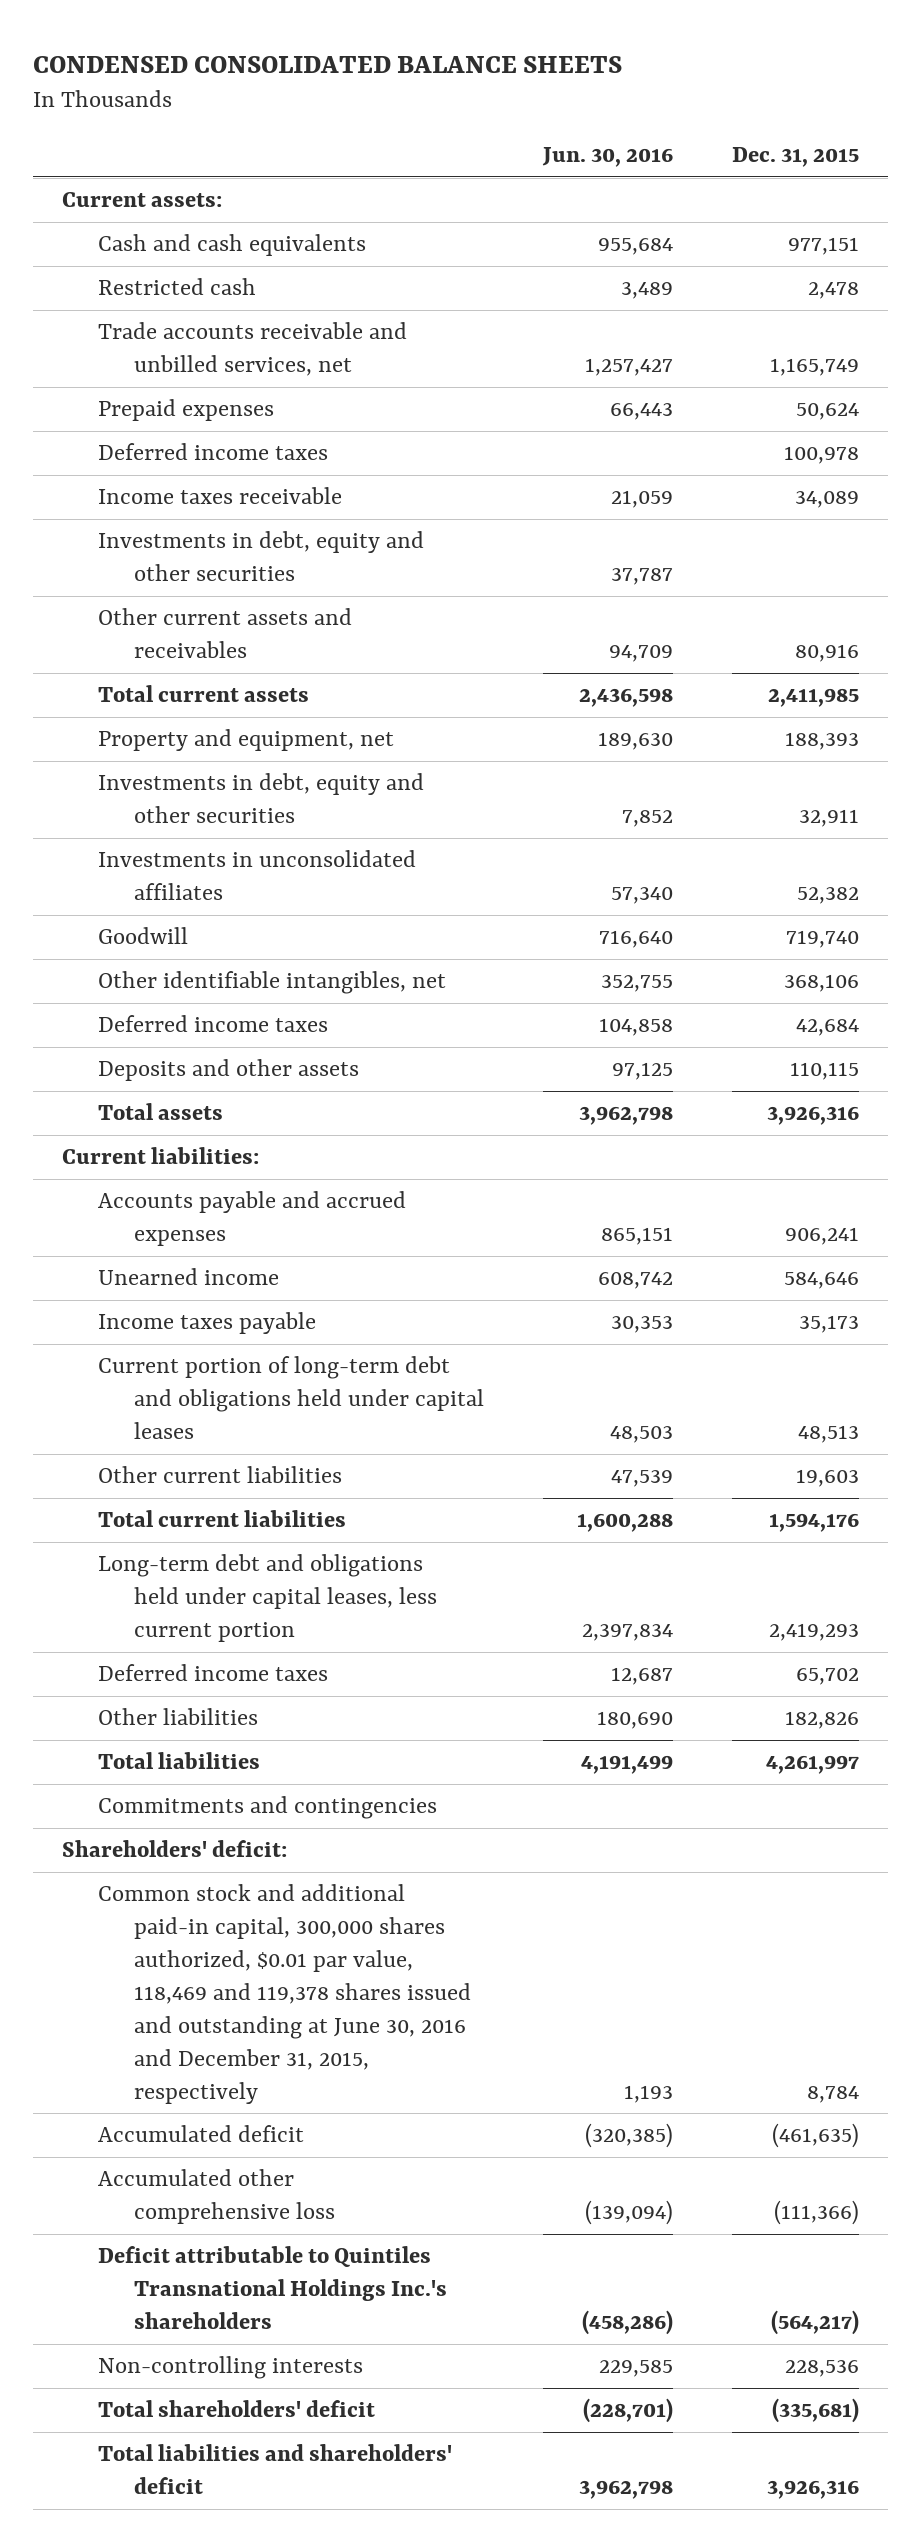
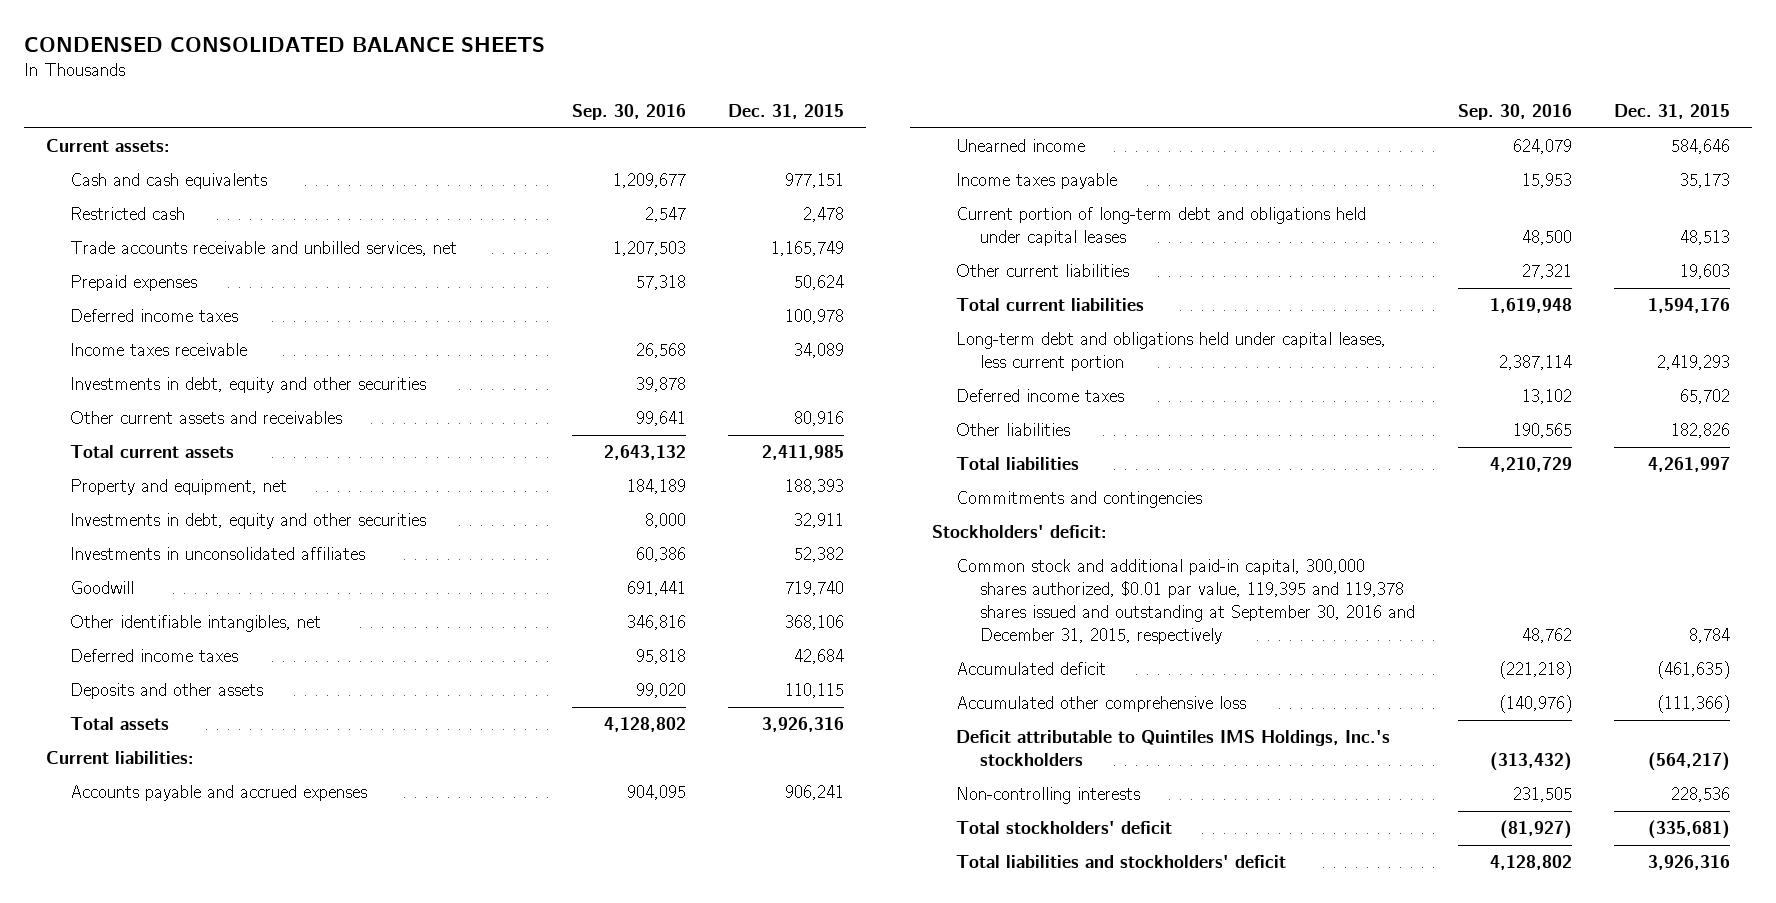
- | Jun. 30, 2016 | Dec. 31, 2015
+ | Sep. 30, 2016 | Dec. 31, 2015
- Shareholders' deficit:
- Common stock and additional paid-in capital, 300,000 shares authorized, $0.01 par value, 118,469 and 119,378 shares issued and outstanding at June 30, 2016 and December 31, 2015, respectively | 1,193 | 8,784
+ Stockholders' deficit:
+ Common stock and additional paid-in capital, 300,000 shares authorized, $0.01 par value, 119,395 and 119,378 shares issued and outstanding at September 30, 2016 and December 31, 2015, respectively | 48,762 | 8,784
- Deficit attributable to Quintiles Transnational Holdings Inc.'s shareholders | (458,286) | (564,217)
+ Deficit attributable to Quintiles IMS Holdings, Inc.'s stockholders | (313,432) | (564,217)
- Total shareholders' deficit | (228,701) | (335,681)
- Total liabilities and shareholders' deficit | 3,962,798 | 3,926,316
+ Total stockholders' deficit | (81,927) | (335,681)
+ Total liabilities and stockholders' deficit | 4,128,802 | 3,926,316

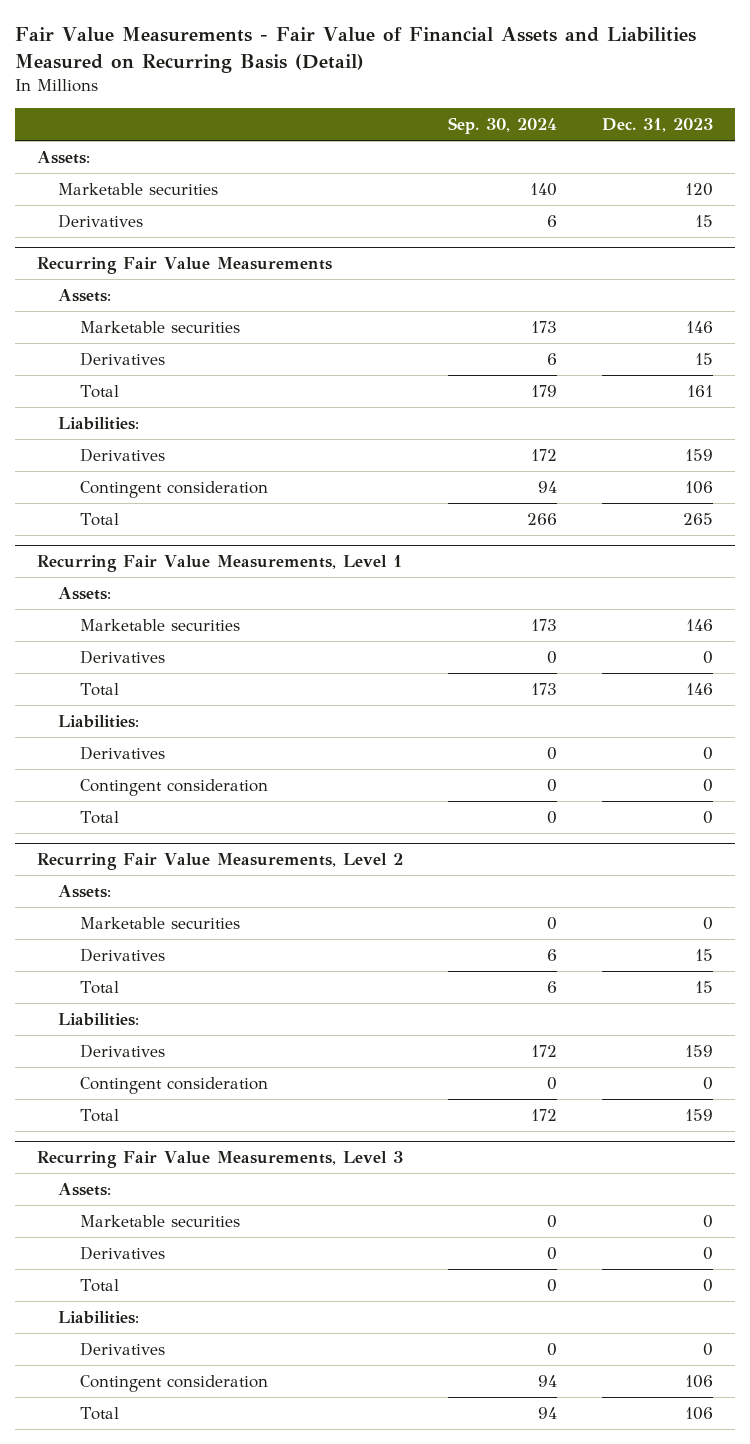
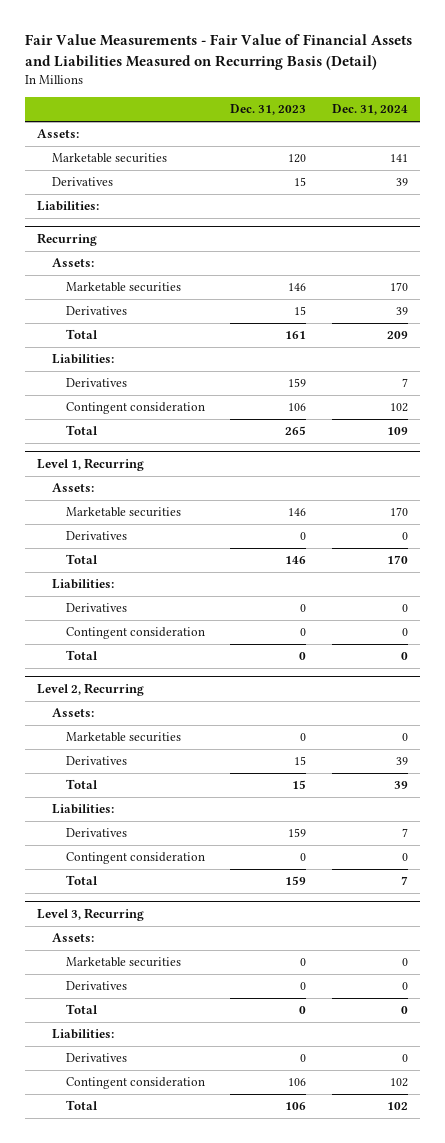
- | Sep. 30, 2024 | Dec. 31, 2023
+ | Dec. 31, 2023 | Dec. 31, 2024
- Recurring Fair Value Measurements
+ Liabilities:
+ Recurring
- Recurring Fair Value Measurements, Level 1
+ Level 1, Recurring
- Recurring Fair Value Measurements, Level 2
+ Level 2, Recurring
- Recurring Fair Value Measurements, Level 3
+ Level 3, Recurring

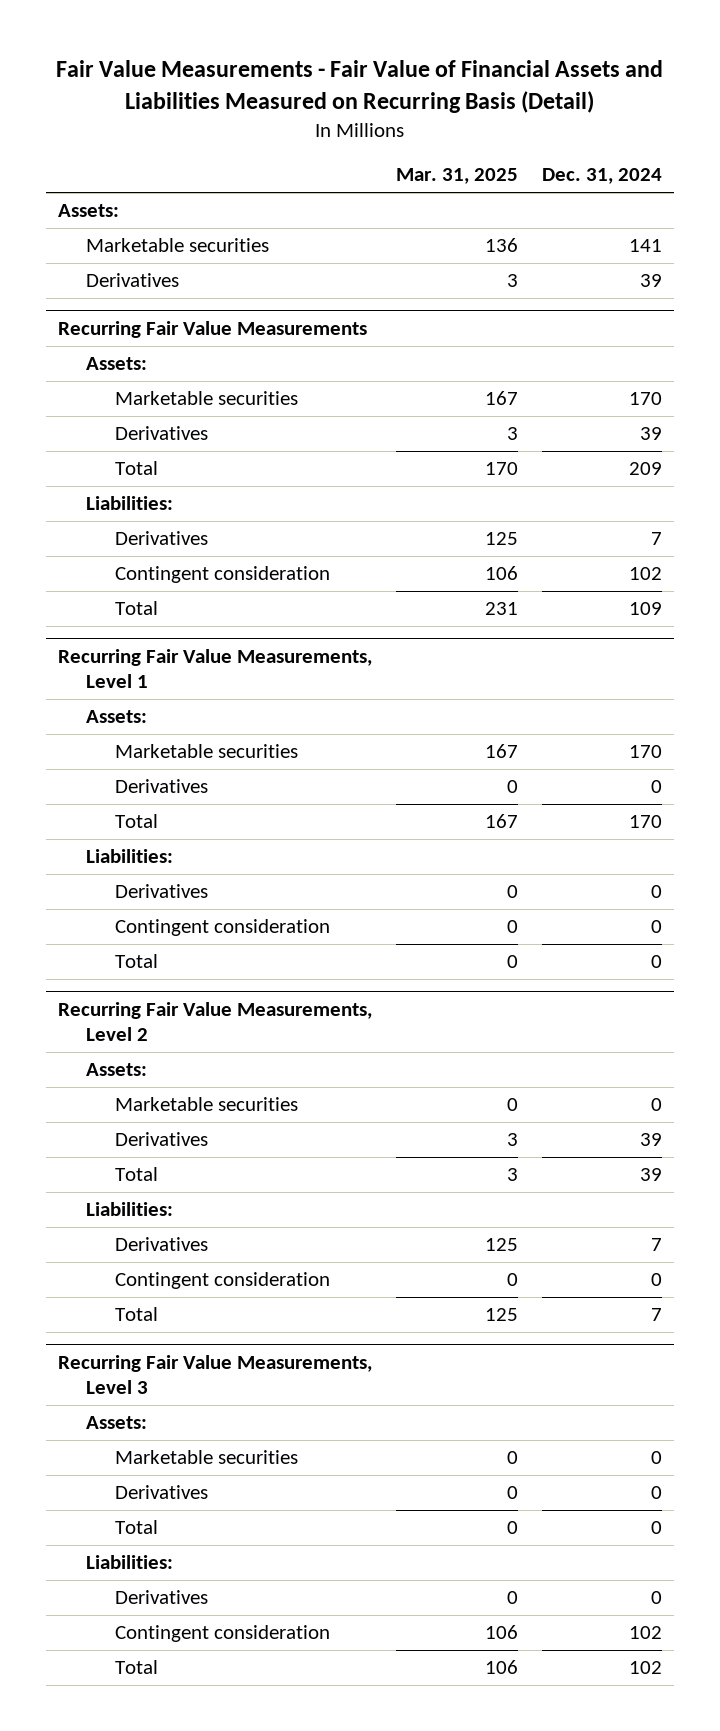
- | Dec. 31, 2023 | Dec. 31, 2024
+ | Mar. 31, 2025 | Dec. 31, 2024
- Liabilities:
- Recurring
+ Recurring Fair Value Measurements
- Level 1, Recurring
+ Recurring Fair Value Measurements, Level 1
- Level 2, Recurring
+ Recurring Fair Value Measurements, Level 2
- Level 3, Recurring
+ Recurring Fair Value Measurements, Level 3

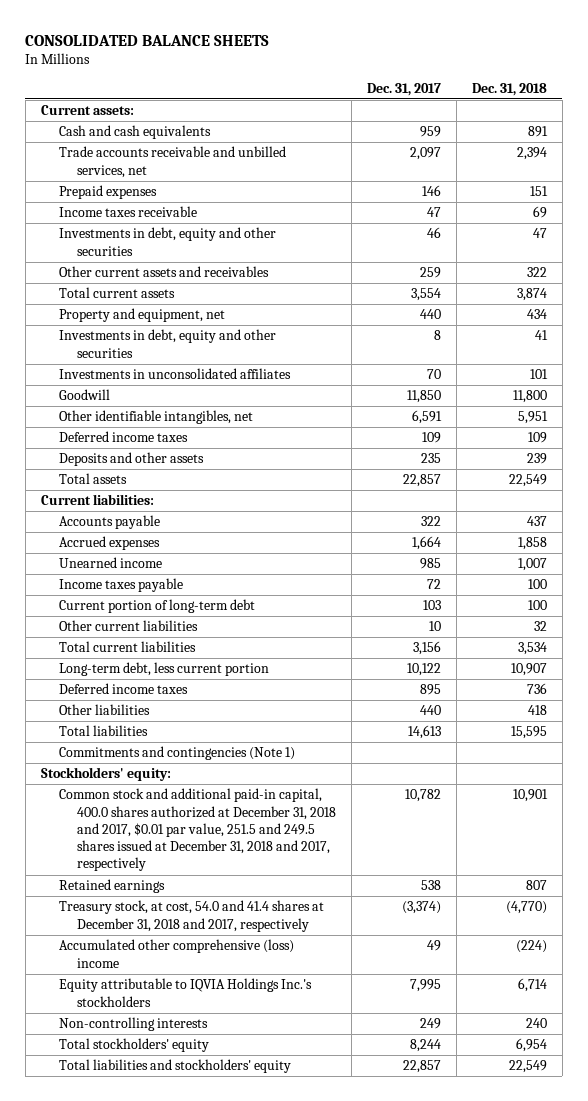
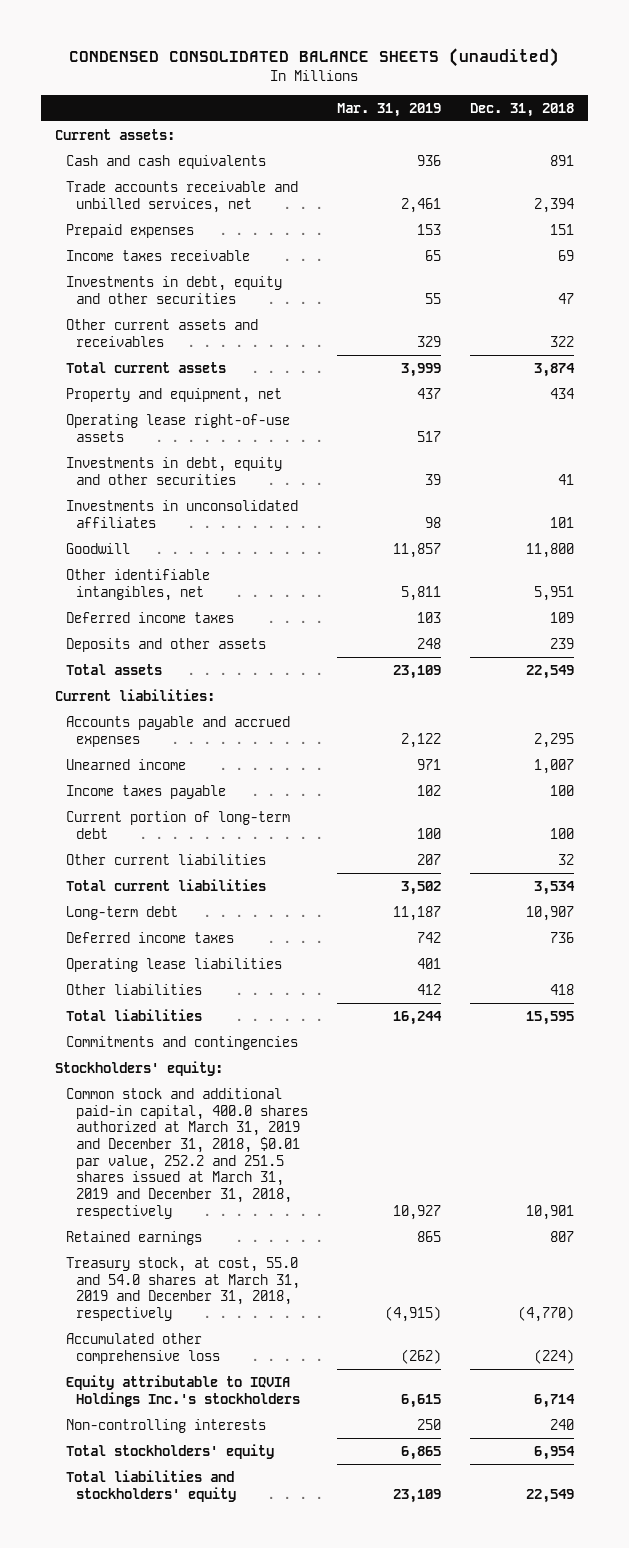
- CONSOLIDATED BALANCE SHEETS
+ CONDENSED CONSOLIDATED BALANCE SHEETS (unaudited)
- | Dec. 31, 2017 | Dec. 31, 2018
+ | Mar. 31, 2019 | Dec. 31, 2018
+ Operating lease right-of-use assets | 517 |
- Accounts payable | 322 | 437
- Accrued expenses | 1,664 | 1,858
+ Accounts payable and accrued expenses | 2,122 | 2,295
- Long-term debt, less current portion | 10,122 | 10,907
+ Long-term debt | 11,187 | 10,907
+ Operating lease liabilities | 401 |
- Commitments and contingencies (Note 1)
+ Commitments and contingencies
- Common stock and additional paid-in capital, 400.0 shares authorized at December 31, 2018 and 2017, $0.01 par value, 251.5 and 249.5 shares issued at December 31, 2018 and 2017, respectively | 10,782 | 10,901
+ Common stock and additional paid-in capital, 400.0 shares authorized at March 31, 2019 and December 31, 2018, $0.01 par value, 252.2 and 251.5 shares issued at March 31, 2019 and December 31, 2018, respectively | 10,927 | 10,901
- Treasury stock, at cost, 54.0 and 41.4 shares at December 31, 2018 and 2017, respectively | (3,374) | (4,770)
- Accumulated other comprehensive (loss) income | 49 | (224)
+ Treasury stock, at cost, 55.0 and 54.0 shares at March 31, 2019 and December 31, 2018, respectively | (4,915) | (4,770)
+ Accumulated other comprehensive loss | (262) | (224)

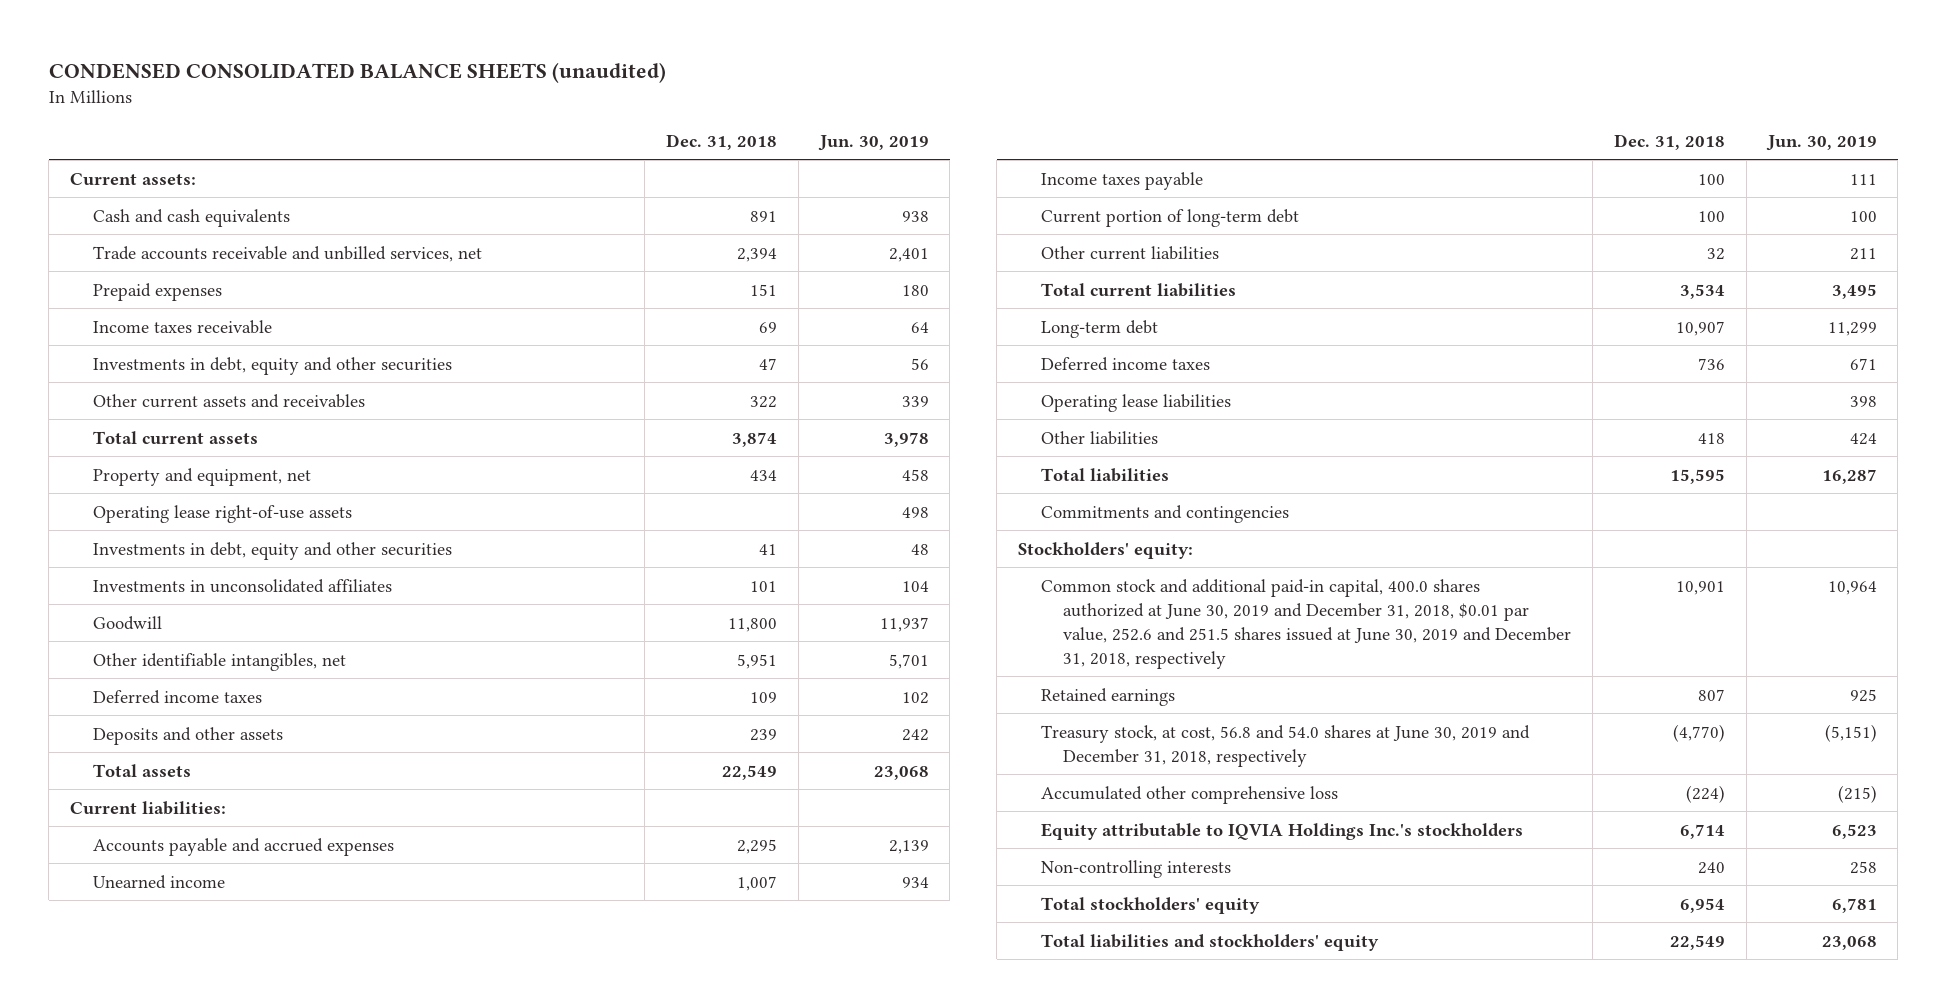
- | Mar. 31, 2019 | Dec. 31, 2018
+ | Dec. 31, 2018 | Jun. 30, 2019
- Common stock and additional paid-in capital, 400.0 shares authorized at March 31, 2019 and December 31, 2018, $0.01 par value, 252.2 and 251.5 shares issued at March 31, 2019 and December 31, 2018, respectively | 10,927 | 10,901
+ Common stock and additional paid-in capital, 400.0 shares authorized at June 30, 2019 and December 31, 2018, $0.01 par value, 252.6 and 251.5 shares issued at June 30, 2019 and December 31, 2018, respectively | 10,901 | 10,964
- Treasury stock, at cost, 55.0 and 54.0 shares at March 31, 2019 and December 31, 2018, respectively | (4,915) | (4,770)
+ Treasury stock, at cost, 56.8 and 54.0 shares at June 30, 2019 and December 31, 2018, respectively | (4,770) | (5,151)

